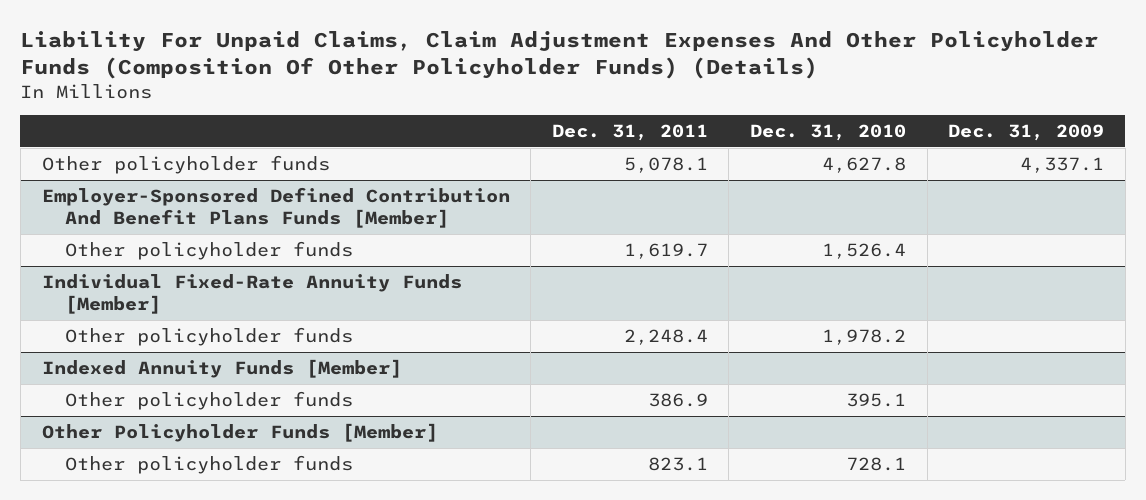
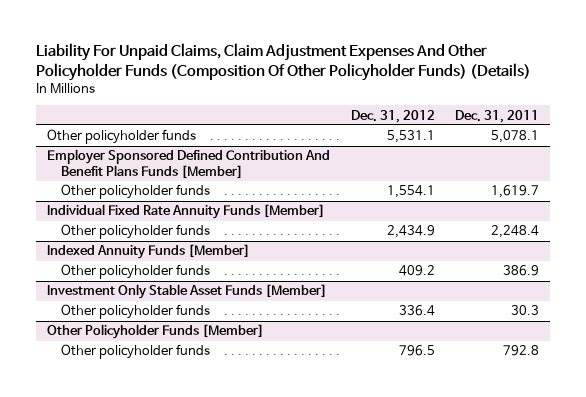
- | Dec. 31, 2011 | Dec. 31, 2010 | Dec. 31, 2009
+ | Dec. 31, 2012 | Dec. 31, 2011
- Employer-Sponsored Defined Contribution And Benefit Plans Funds [Member]
+ Employer Sponsored Defined Contribution And Benefit Plans Funds [Member]
- Individual Fixed-Rate Annuity Funds [Member]
+ Individual Fixed Rate Annuity Funds [Member]
+ Investment Only Stable Asset Funds [Member]
+ Other policyholder funds | 336.4 | 30.3
@ Other Policyholder Funds [Member]
- Other policyholder funds | 823.1 | 728.1 |
+ Other policyholder funds | 796.5 | 792.8

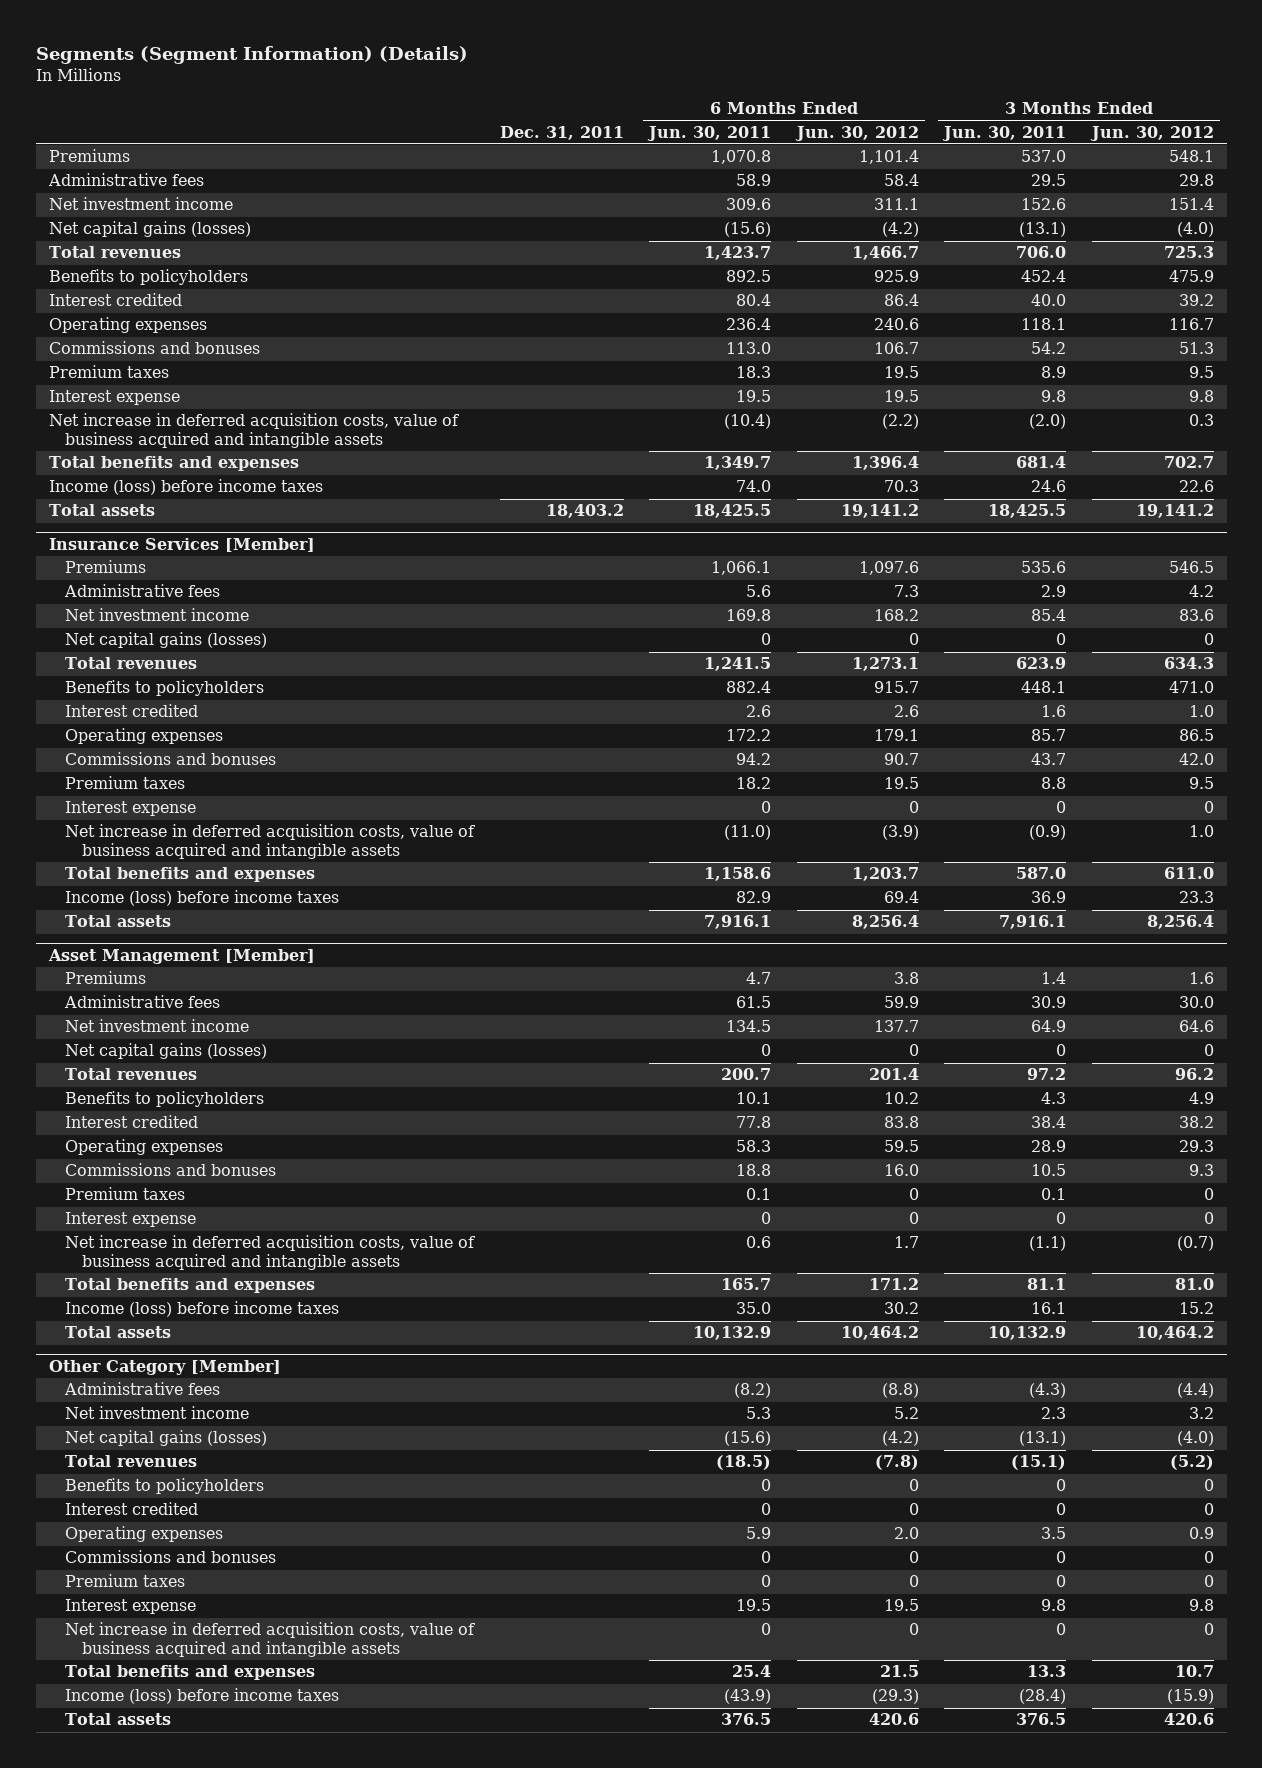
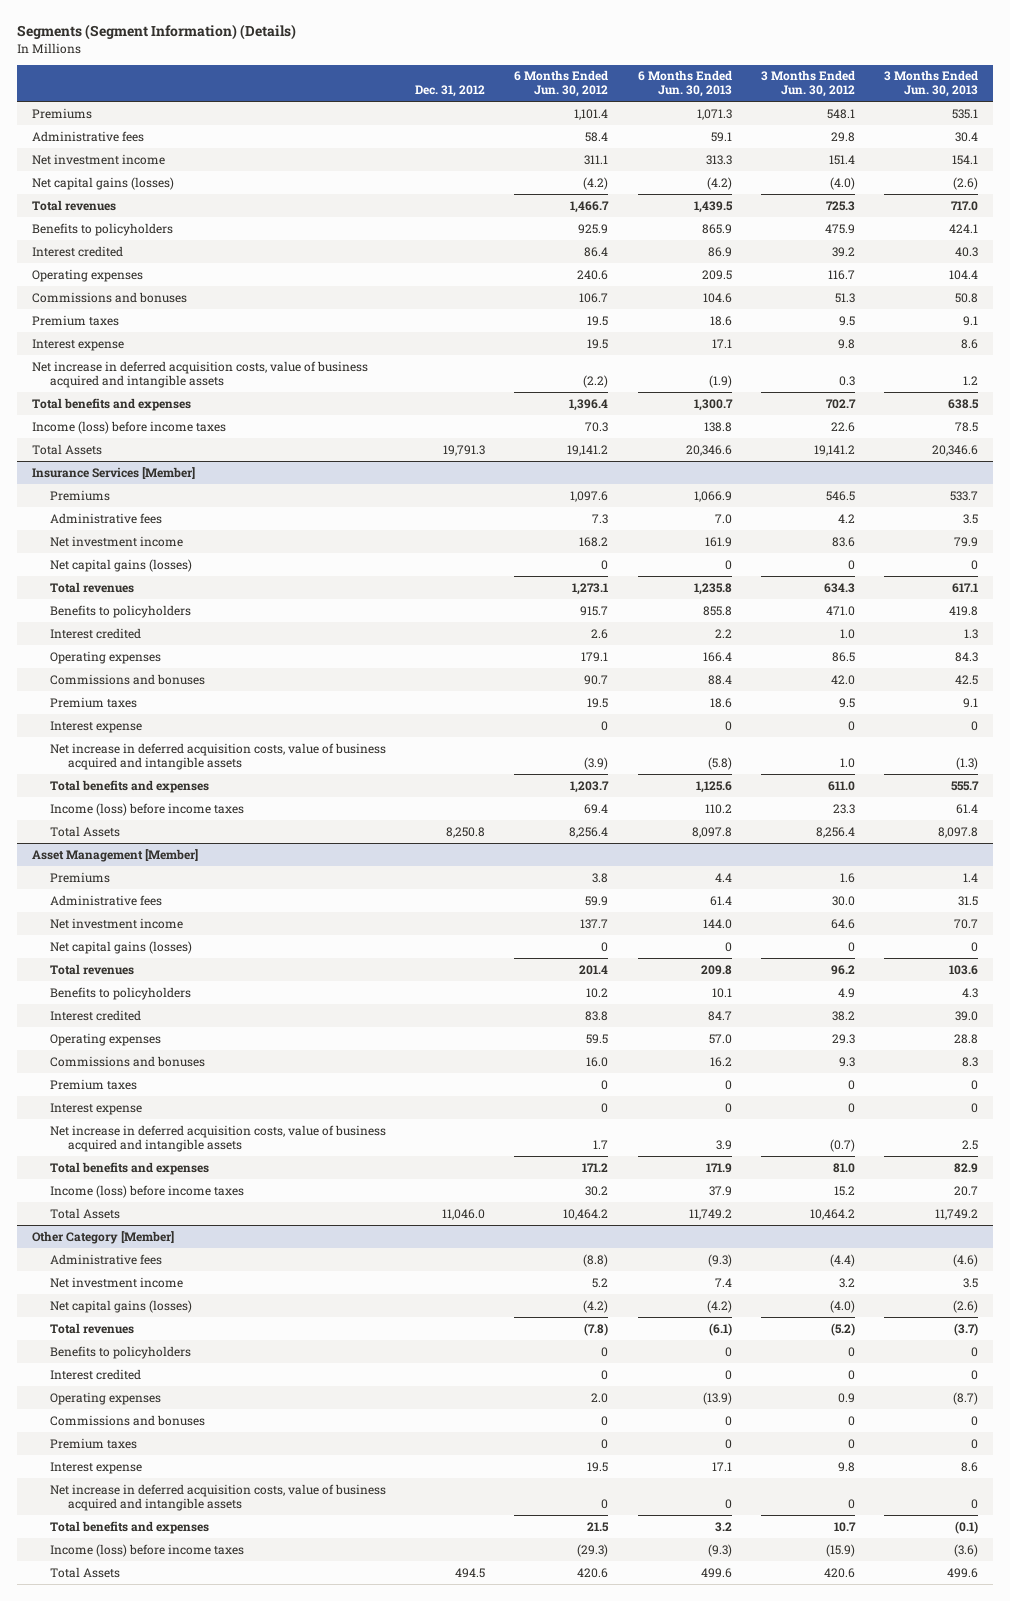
- | Dec. 31, 2011 | 6 Months Ended Jun. 30, 2011 | 6 Months Ended Jun. 30, 2012 | 3 Months Ended Jun. 30, 2011 | 3 Months Ended Jun. 30, 2012
+ | Dec. 31, 2012 | 6 Months Ended Jun. 30, 2012 | 6 Months Ended Jun. 30, 2013 | 3 Months Ended Jun. 30, 2012 | 3 Months Ended Jun. 30, 2013
- Total assets | 18,403.2 | 18,425.5 | 19,141.2 | 18,425.5 | 19,141.2
+ Total Assets | 19,791.3 | 19,141.2 | 20,346.6 | 19,141.2 | 20,346.6
@ Insurance Services [Member]
- Total assets | | 7,916.1 | 8,256.4 | 7,916.1 | 8,256.4
+ Total Assets | 8,250.8 | 8,256.4 | 8,097.8 | 8,256.4 | 8,097.8
@ Asset Management [Member]
- Total assets | | 10,132.9 | 10,464.2 | 10,132.9 | 10,464.2
+ Total Assets | 11,046.0 | 10,464.2 | 11,749.2 | 10,464.2 | 11,749.2
@ Other Category [Member]
- Total assets | | 376.5 | 420.6 | 376.5 | 420.6
+ Total Assets | 494.5 | 420.6 | 499.6 | 420.6 | 499.6

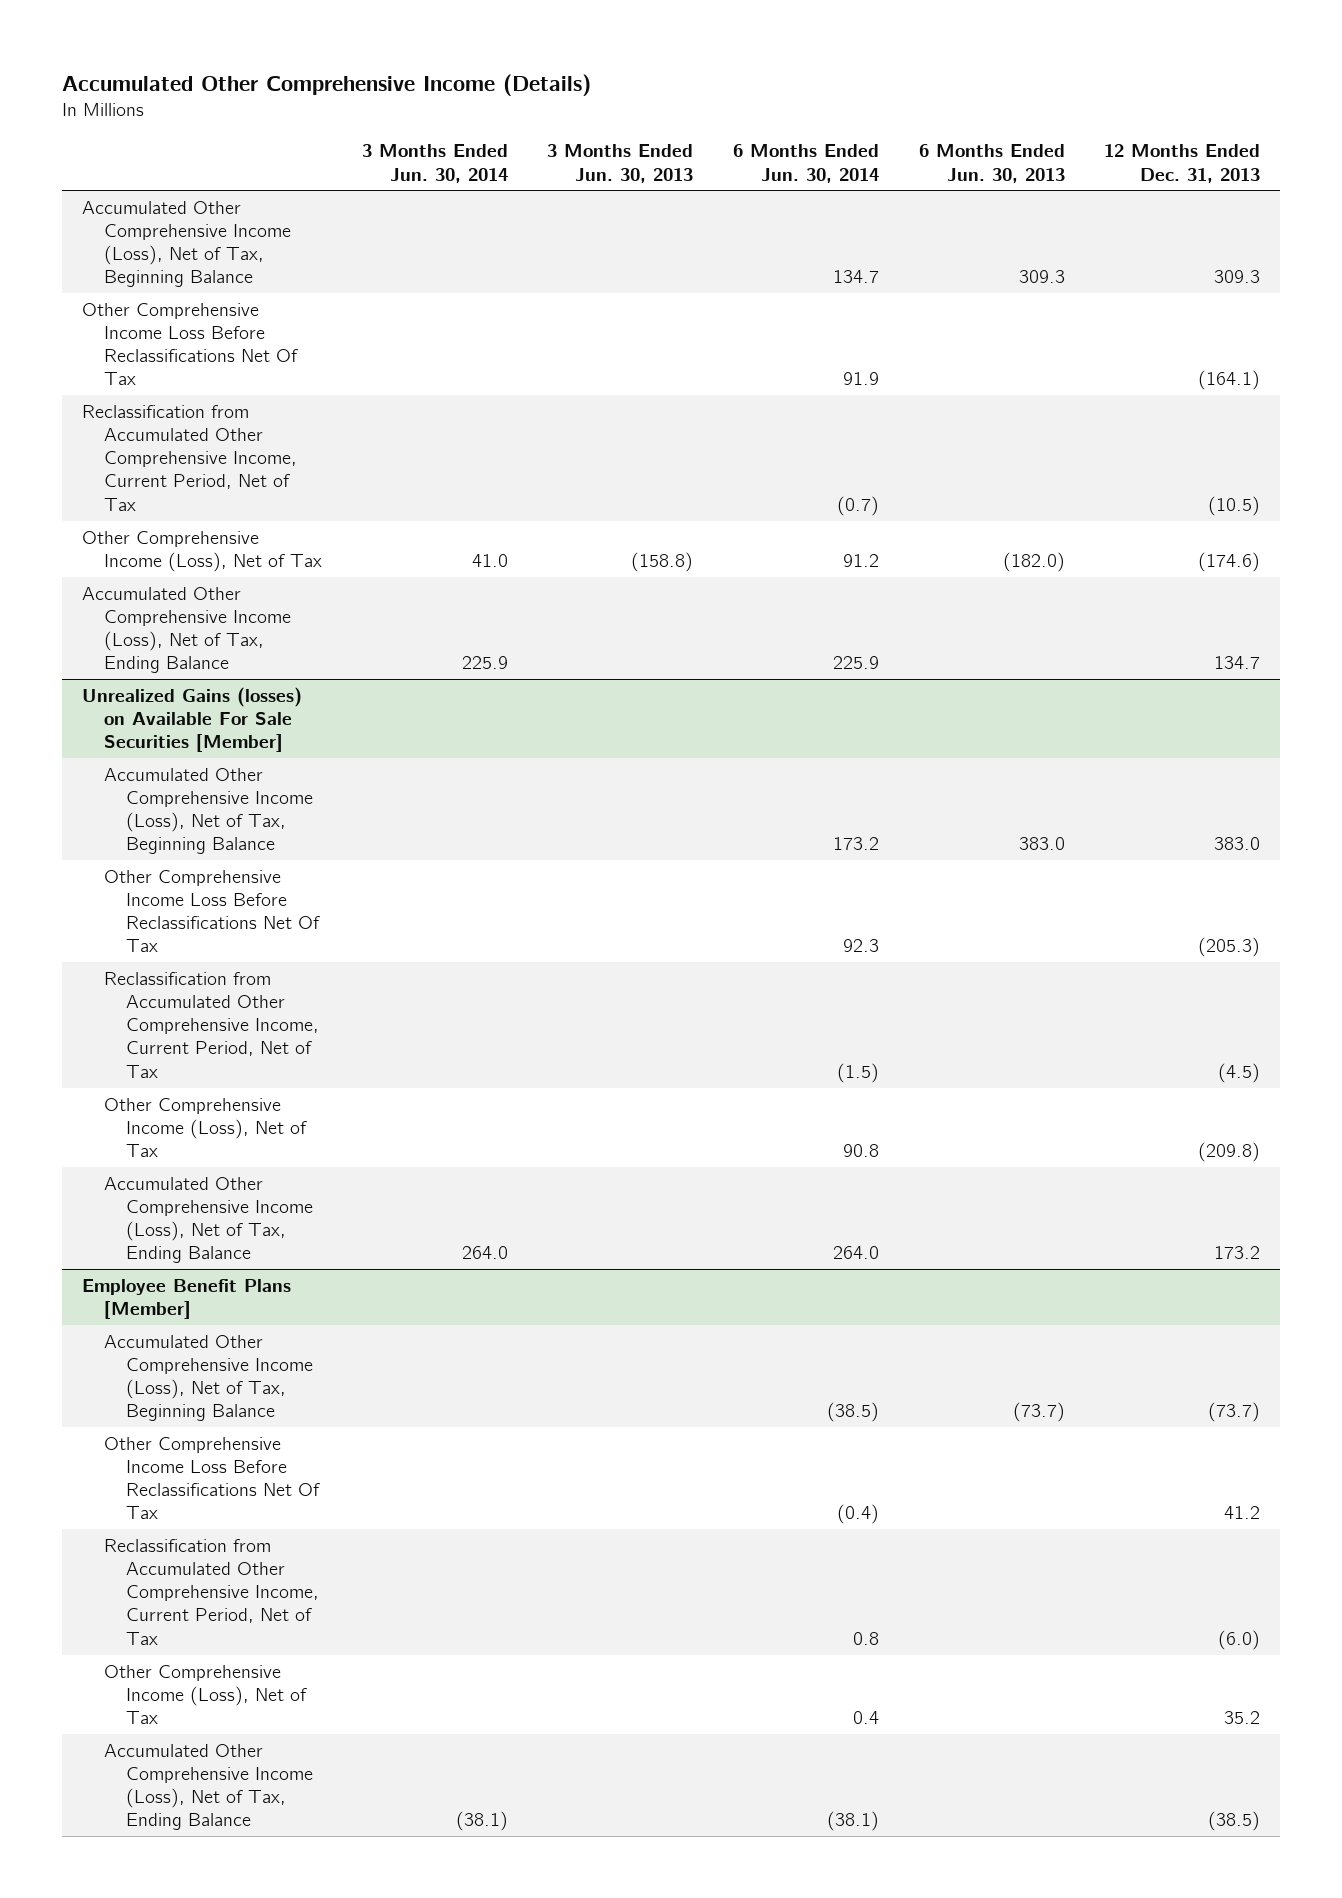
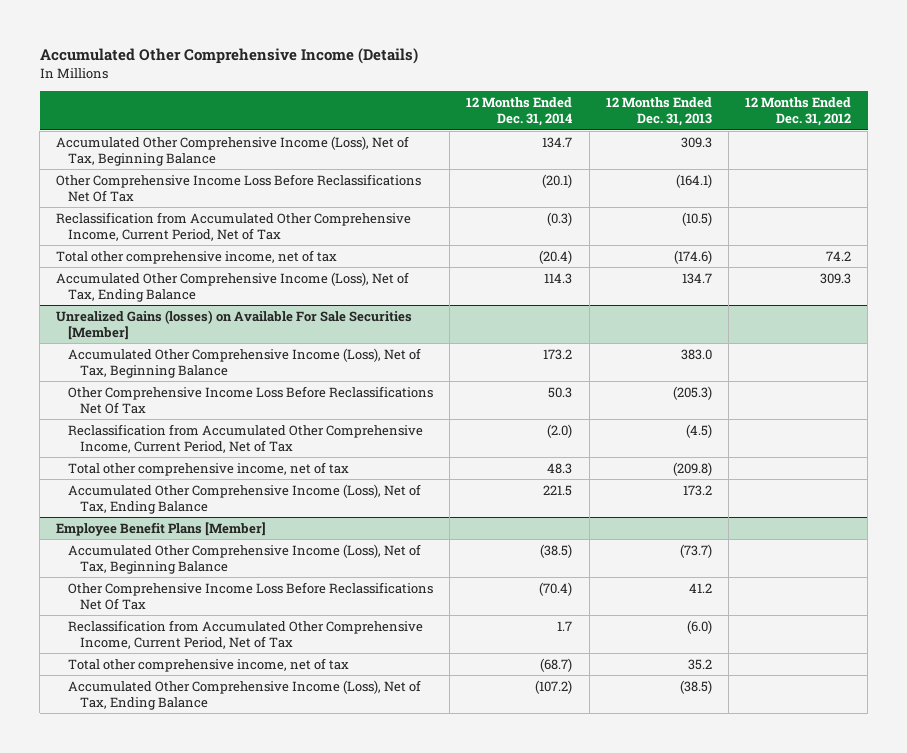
- | 3 Months Ended Jun. 30, 2014 | 3 Months Ended Jun. 30, 2013 | 6 Months Ended Jun. 30, 2014 | 6 Months Ended Jun. 30, 2013 | 12 Months Ended Dec. 31, 2013
+ | 12 Months Ended Dec. 31, 2014 | 12 Months Ended Dec. 31, 2013 | 12 Months Ended Dec. 31, 2012
- Other Comprehensive Income (Loss), Net of Tax | 41.0 | (158.8) | 91.2 | (182.0) | (174.6)
+ Total other comprehensive income, net of tax | (20.4) | (174.6) | 74.2
@ Unrealized Gains (losses) on Available For Sale Securities [Member]
- Other Comprehensive Income (Loss), Net of Tax | | | 90.8 | | (209.8)
+ Total other comprehensive income, net of tax | 48.3 | (209.8) |
@ Employee Benefit Plans [Member]
- Other Comprehensive Income (Loss), Net of Tax | | | 0.4 | | 35.2
+ Total other comprehensive income, net of tax | (68.7) | 35.2 |

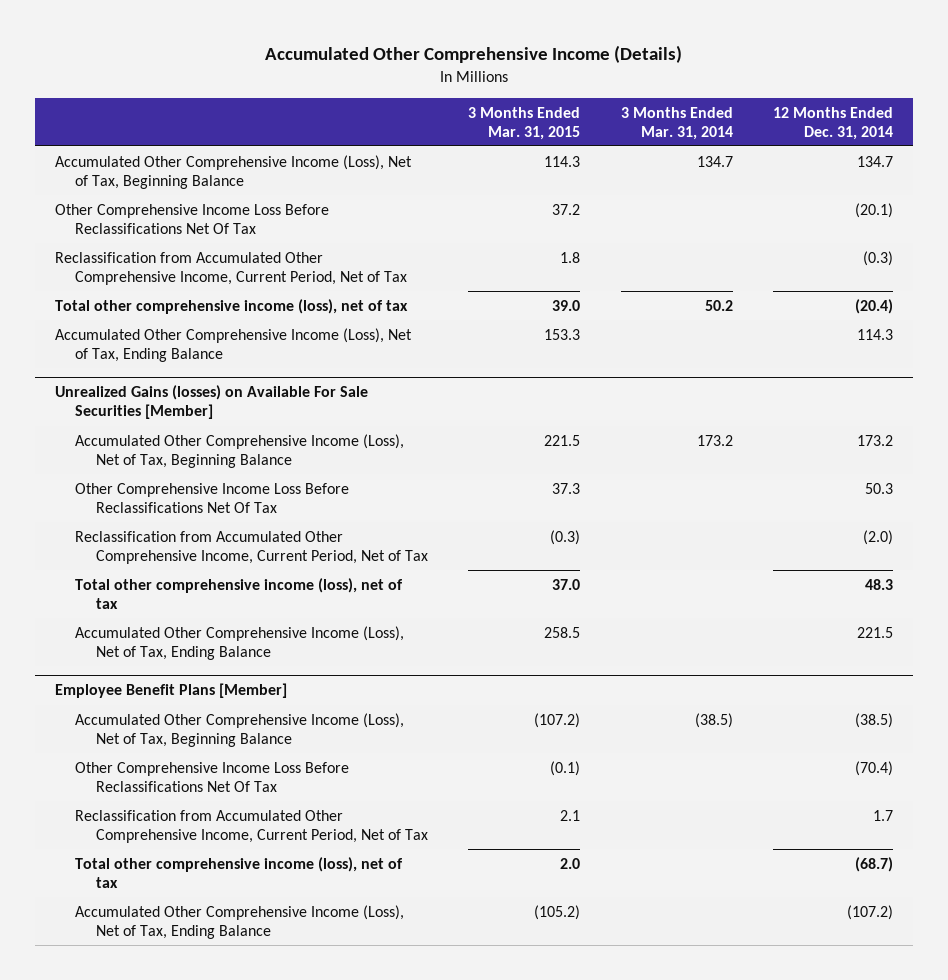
- | 12 Months Ended Dec. 31, 2014 | 12 Months Ended Dec. 31, 2013 | 12 Months Ended Dec. 31, 2012
+ | 3 Months Ended Mar. 31, 2015 | 3 Months Ended Mar. 31, 2014 | 12 Months Ended Dec. 31, 2014
- Total other comprehensive income, net of tax | (20.4) | (174.6) | 74.2
+ Total other comprehensive income (loss), net of tax | 39.0 | 50.2 | (20.4)
@ Unrealized Gains (losses) on Available For Sale Securities [Member]
- Total other comprehensive income, net of tax | 48.3 | (209.8) |
+ Total other comprehensive income (loss), net of tax | 37.0 | | 48.3
@ Employee Benefit Plans [Member]
- Total other comprehensive income, net of tax | (68.7) | 35.2 |
+ Total other comprehensive income (loss), net of tax | 2.0 | | (68.7)

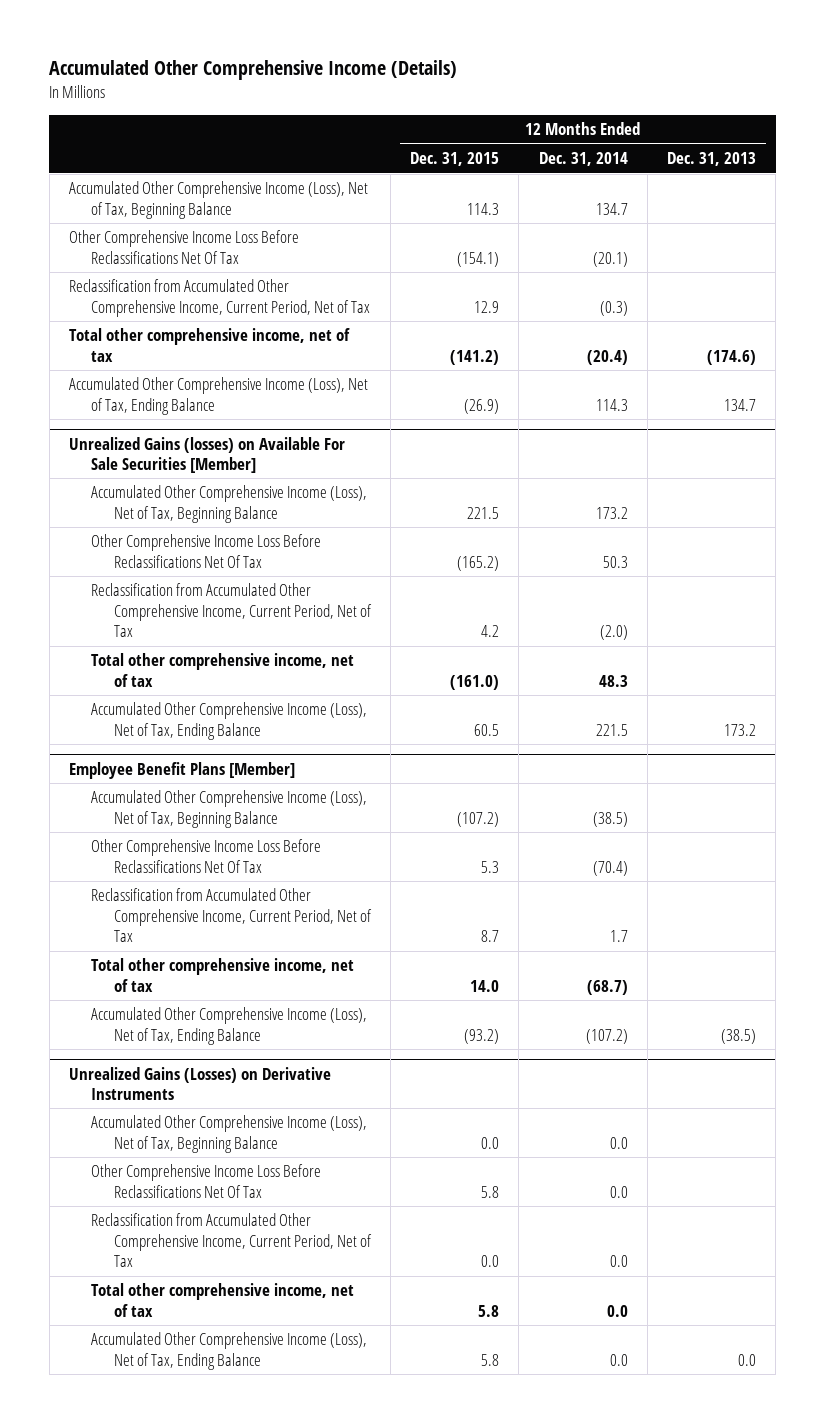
- | 3 Months Ended Mar. 31, 2015 | 3 Months Ended Mar. 31, 2014 | 12 Months Ended Dec. 31, 2014
+ | 12 Months Ended Dec. 31, 2015 | 12 Months Ended Dec. 31, 2014 | 12 Months Ended Dec. 31, 2013
- Total other comprehensive income (loss), net of tax | 39.0 | 50.2 | (20.4)
+ Total other comprehensive income, net of tax | (141.2) | (20.4) | (174.6)
@ Unrealized Gains (losses) on Available For Sale Securities [Member]
- Total other comprehensive income (loss), net of tax | 37.0 | | 48.3
+ Total other comprehensive income, net of tax | (161.0) | 48.3 |
@ Employee Benefit Plans [Member]
- Total other comprehensive income (loss), net of tax | 2.0 | | (68.7)
+ Total other comprehensive income, net of tax | 14.0 | (68.7) |
+ Unrealized Gains (Losses) on Derivative Instruments
+ Accumulated Other Comprehensive Income (Loss), Net of Tax, Beginning Balance | 0.0 | 0.0 |
+ Other Comprehensive Income Loss Before Reclassifications Net Of Tax | 5.8 | 0.0 |
+ Reclassification from Accumulated Other Comprehensive Income, Current Period, Net of Tax | 0.0 | 0.0 |
+ Total other comprehensive income, net of tax | 5.8 | 0.0 |
+ Accumulated Other Comprehensive Income (Loss), Net of Tax, Ending Balance | 5.8 | 0.0 | 0.0

